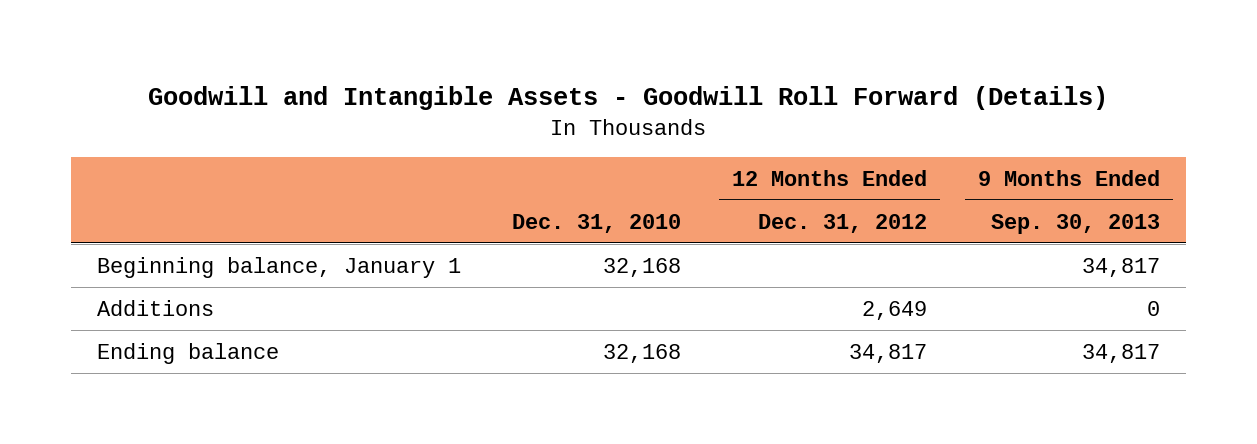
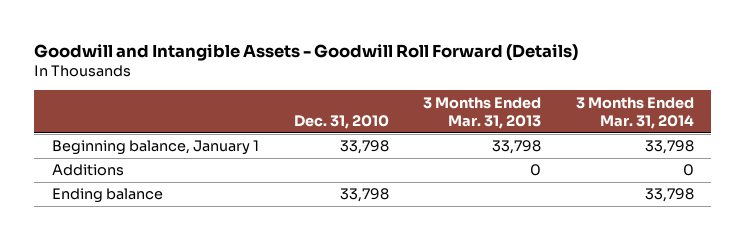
- | Dec. 31, 2010 | 12 Months Ended Dec. 31, 2012 | 9 Months Ended Sep. 30, 2013
+ | Dec. 31, 2010 | 3 Months Ended Mar. 31, 2013 | 3 Months Ended Mar. 31, 2014
- Beginning balance, January 1 | 32,168 | | 34,817
+ Beginning balance, January 1 | 33,798 | 33,798 | 33,798
- Ending balance | 32,168 | 34,817 | 34,817
+ Ending balance | 33,798 | | 33,798

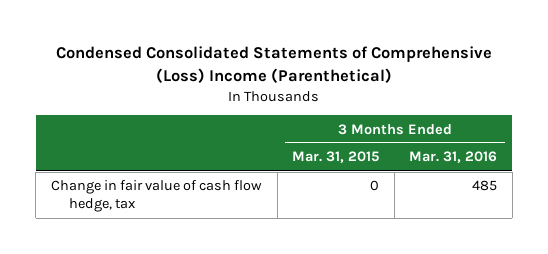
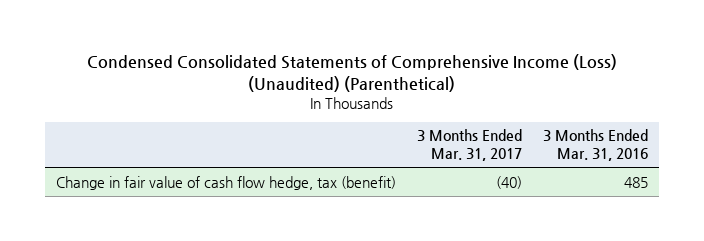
- Condensed Consolidated Statements of Comprehensive (Loss) Income (Parenthetical)
+ Condensed Consolidated Statements of Comprehensive Income (Loss) (Unaudited) (Parenthetical)
- | 3 Months Ended Mar. 31, 2015 | 3 Months Ended Mar. 31, 2016
+ | 3 Months Ended Mar. 31, 2017 | 3 Months Ended Mar. 31, 2016
- Change in fair value of cash flow hedge, tax | 0 | 485
+ Change in fair value of cash flow hedge, tax (benefit) | (40) | 485

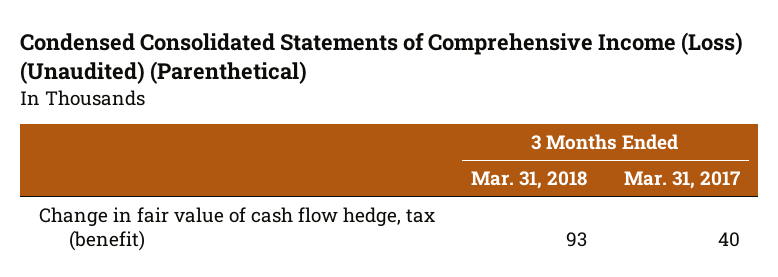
- | 3 Months Ended Mar. 31, 2017 | 3 Months Ended Mar. 31, 2016
+ | 3 Months Ended Mar. 31, 2018 | 3 Months Ended Mar. 31, 2017
- Change in fair value of cash flow hedge, tax (benefit) | (40) | 485
+ Change in fair value of cash flow hedge, tax (benefit) | 93 | 40

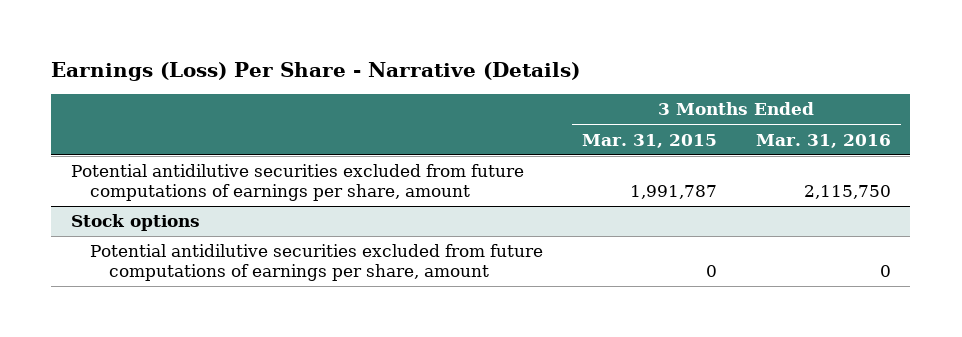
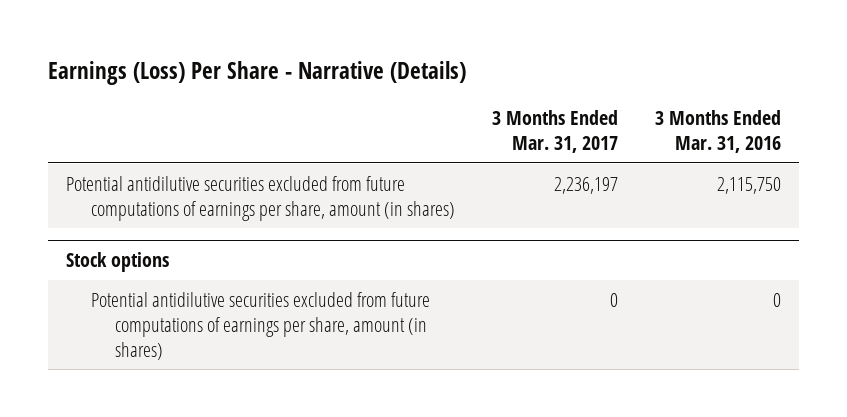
- | 3 Months Ended Mar. 31, 2015 | 3 Months Ended Mar. 31, 2016
+ | 3 Months Ended Mar. 31, 2017 | 3 Months Ended Mar. 31, 2016
- Potential antidilutive securities excluded from future computations of earnings per share, amount | 1,991,787 | 2,115,750
+ Potential antidilutive securities excluded from future computations of earnings per share, amount (in shares) | 2,236,197 | 2,115,750
@ Stock options
- Potential antidilutive securities excluded from future computations of earnings per share, amount | 0 | 0
+ Potential antidilutive securities excluded from future computations of earnings per share, amount (in shares) | 0 | 0

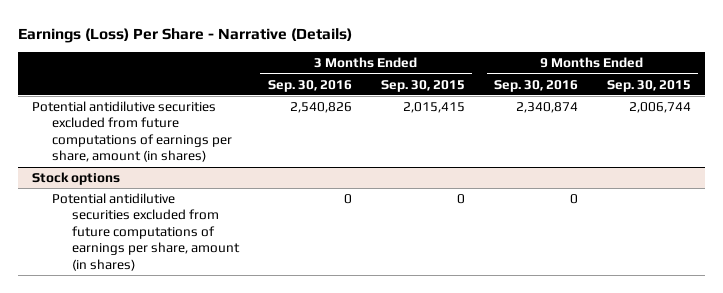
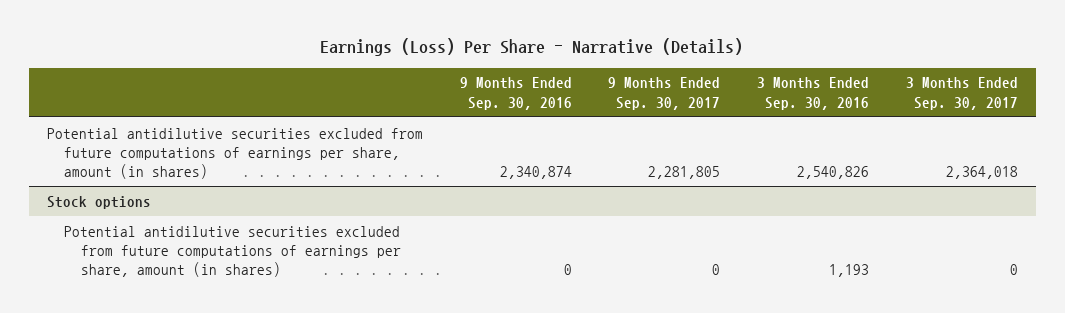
- | 3 Months Ended Sep. 30, 2016 | 3 Months Ended Sep. 30, 2015 | 9 Months Ended Sep. 30, 2016 | 9 Months Ended Sep. 30, 2015
+ | 9 Months Ended Sep. 30, 2016 | 9 Months Ended Sep. 30, 2017 | 3 Months Ended Sep. 30, 2016 | 3 Months Ended Sep. 30, 2017
@ Stock options
- Potential antidilutive securities excluded from future computations of earnings per share, amount (in shares) | 0 | 0 | 0 |
+ Potential antidilutive securities excluded from future computations of earnings per share, amount (in shares) | 0 | 0 | 1,193 | 0

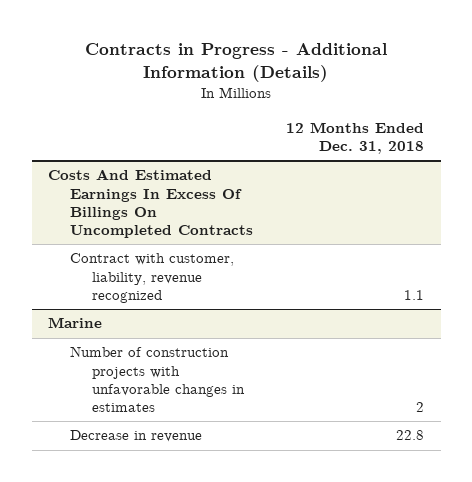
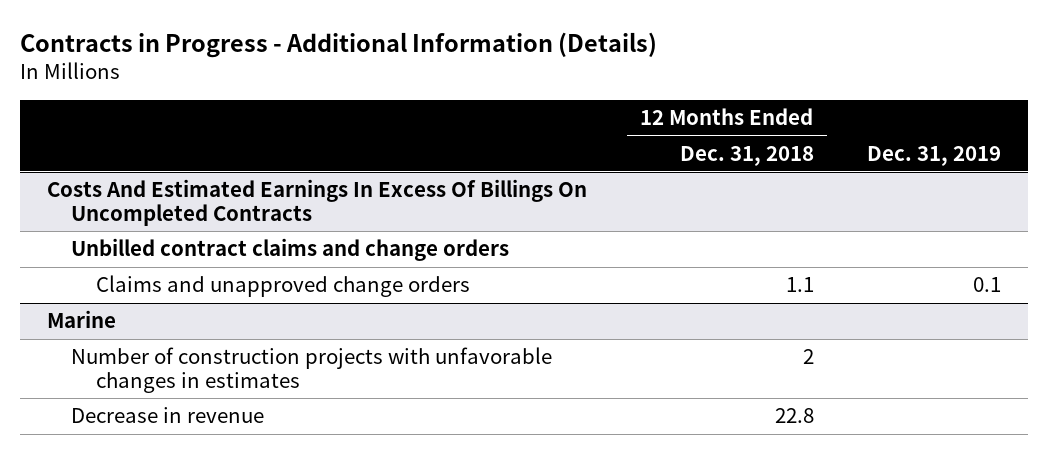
- | 12 Months Ended Dec. 31, 2018
+ | 12 Months Ended Dec. 31, 2018 | Dec. 31, 2019
@ Costs And Estimated Earnings In Excess Of Billings On Uncompleted Contracts
- Contract with customer, liability, revenue recognized | 1.1
+ Unbilled contract claims and change orders
+ Claims and unapproved change orders | 1.1 | 0.1

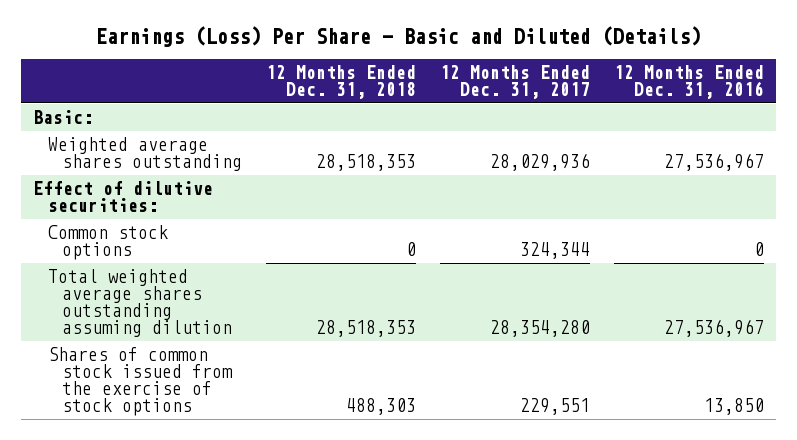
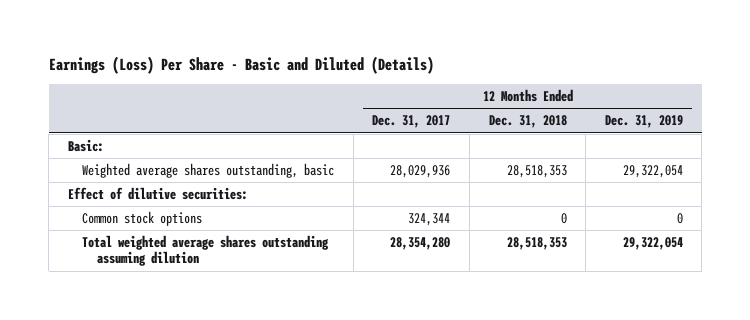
- | 12 Months Ended Dec. 31, 2018 | 12 Months Ended Dec. 31, 2017 | 12 Months Ended Dec. 31, 2016
+ | 12 Months Ended Dec. 31, 2017 | 12 Months Ended Dec. 31, 2018 | 12 Months Ended Dec. 31, 2019
- Weighted average shares outstanding | 28,518,353 | 28,029,936 | 27,536,967
+ Weighted average shares outstanding, basic | 28,029,936 | 28,518,353 | 29,322,054
- Shares of common stock issued from the exercise of stock options | 488,303 | 229,551 | 13,850

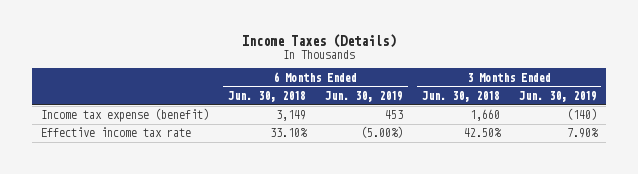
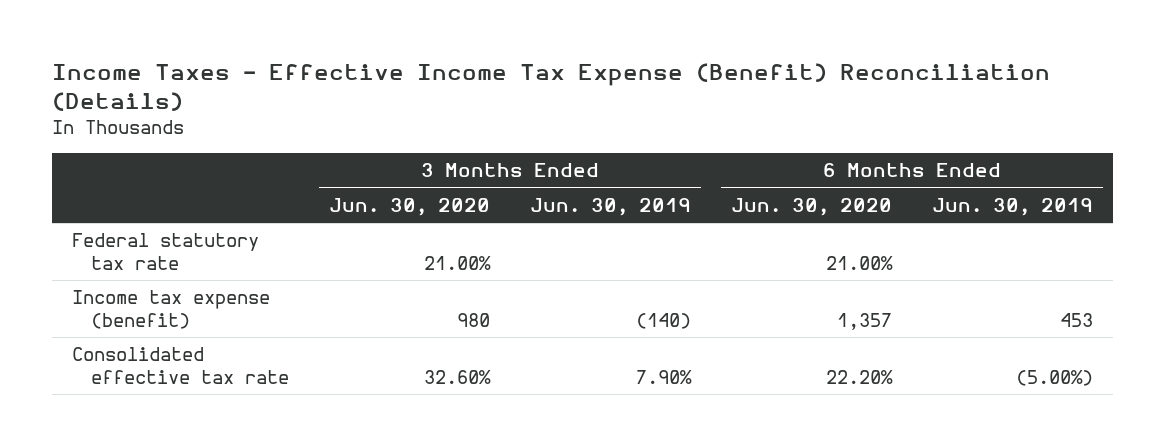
- Income Taxes (Details)
+ Income Taxes - Effective Income Tax Expense (Benefit) Reconciliation (Details)
- | 6 Months Ended Jun. 30, 2018 | 6 Months Ended Jun. 30, 2019 | 3 Months Ended Jun. 30, 2018 | 3 Months Ended Jun. 30, 2019
+ | 3 Months Ended Jun. 30, 2020 | 3 Months Ended Jun. 30, 2019 | 6 Months Ended Jun. 30, 2020 | 6 Months Ended Jun. 30, 2019
+ Federal statutory tax rate | 21.00% | | 21.00% |
- Effective income tax rate | 33.10% | (5.00%) | 42.50% | 7.90%
+ Consolidated effective tax rate | 32.60% | 7.90% | 22.20% | (5.00%)

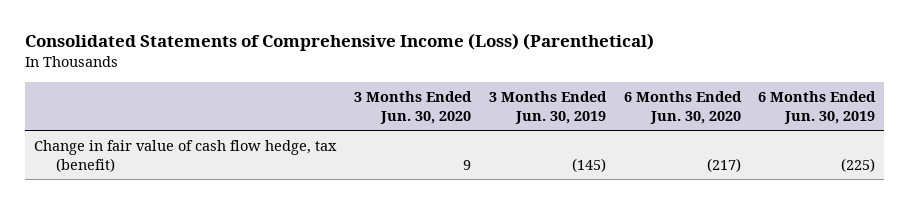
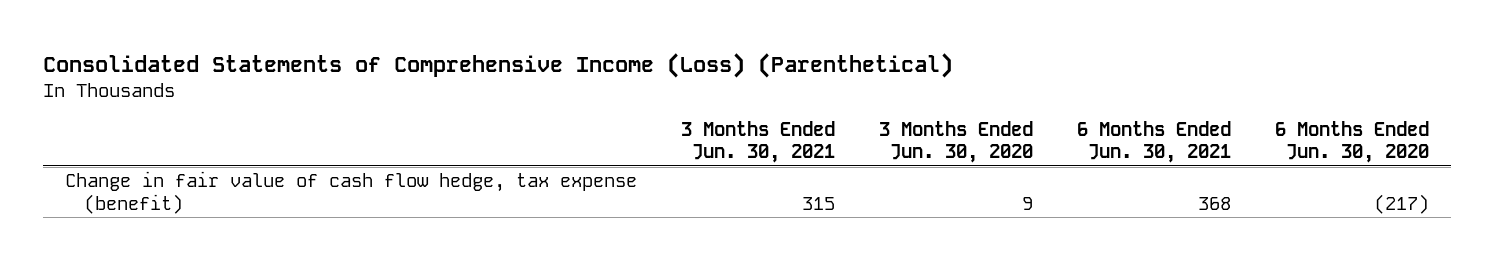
- | 3 Months Ended Jun. 30, 2020 | 3 Months Ended Jun. 30, 2019 | 6 Months Ended Jun. 30, 2020 | 6 Months Ended Jun. 30, 2019
+ | 3 Months Ended Jun. 30, 2021 | 3 Months Ended Jun. 30, 2020 | 6 Months Ended Jun. 30, 2021 | 6 Months Ended Jun. 30, 2020
- Change in fair value of cash flow hedge, tax (benefit) | 9 | (145) | (217) | (225)
+ Change in fair value of cash flow hedge, tax expense (benefit) | 315 | 9 | 368 | (217)

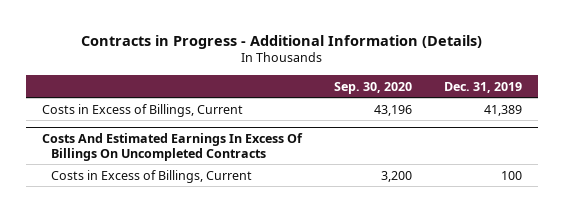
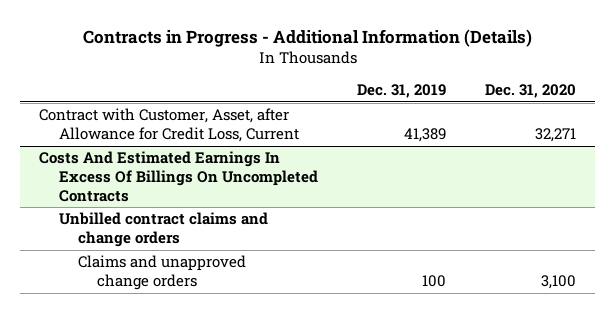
- | Sep. 30, 2020 | Dec. 31, 2019
+ | Dec. 31, 2019 | Dec. 31, 2020
- Costs in Excess of Billings, Current | 43,196 | 41,389
+ Contract with Customer, Asset, after Allowance for Credit Loss, Current | 41,389 | 32,271
@ Costs And Estimated Earnings In Excess Of Billings On Uncompleted Contracts
- Costs in Excess of Billings, Current | 3,200 | 100
+ Unbilled contract claims and change orders
+ Claims and unapproved change orders | 100 | 3,100

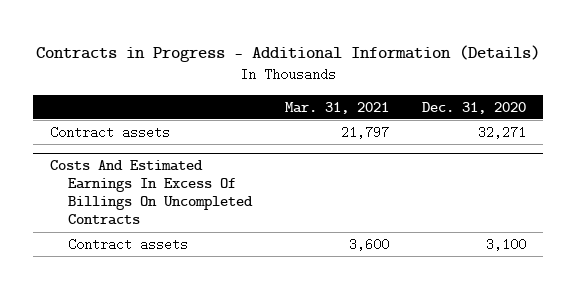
- | Dec. 31, 2019 | Dec. 31, 2020
+ | Mar. 31, 2021 | Dec. 31, 2020
- Contract with Customer, Asset, after Allowance for Credit Loss, Current | 41,389 | 32,271
+ Contract assets | 21,797 | 32,271
@ Costs And Estimated Earnings In Excess Of Billings On Uncompleted Contracts
- Unbilled contract claims and change orders
- Claims and unapproved change orders | 100 | 3,100
+ Contract assets | 3,600 | 3,100

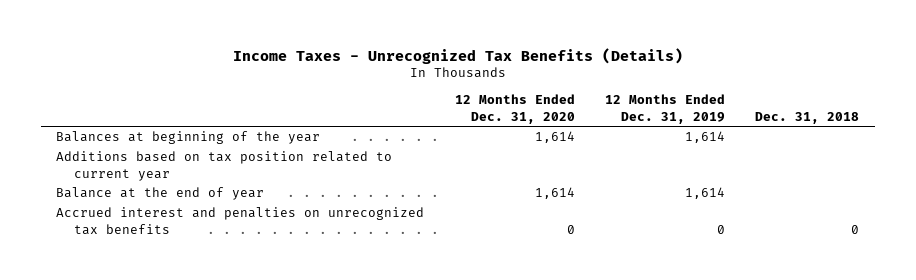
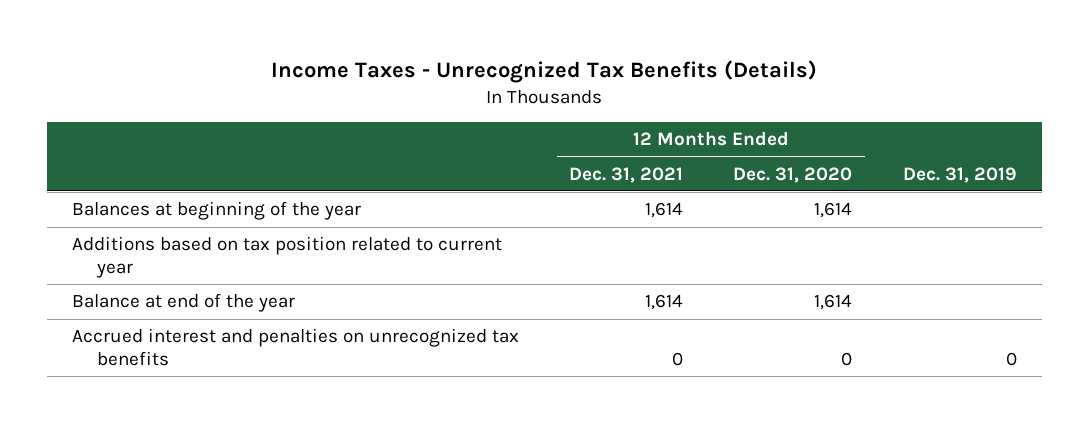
- | 12 Months Ended Dec. 31, 2020 | 12 Months Ended Dec. 31, 2019 | Dec. 31, 2018
+ | 12 Months Ended Dec. 31, 2021 | 12 Months Ended Dec. 31, 2020 | Dec. 31, 2019
- Balance at the end of year | 1,614 | 1,614 |
+ Balance at end of the year | 1,614 | 1,614 |

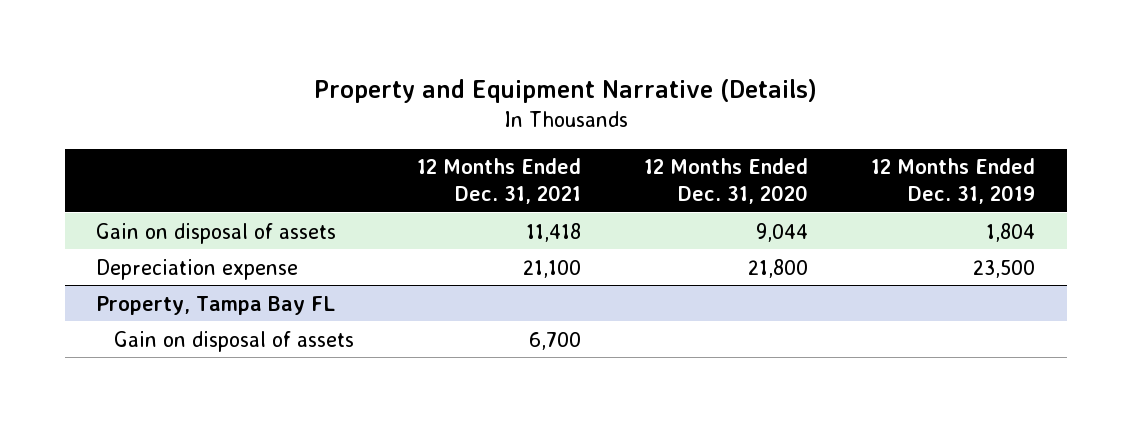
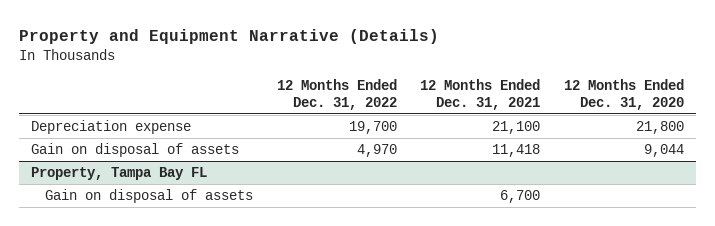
- | 12 Months Ended Dec. 31, 2021 | 12 Months Ended Dec. 31, 2020 | 12 Months Ended Dec. 31, 2019
+ | 12 Months Ended Dec. 31, 2022 | 12 Months Ended Dec. 31, 2021 | 12 Months Ended Dec. 31, 2020
moved down: Gain on disposal of assets | 4,970 | 11,418 | 9,044

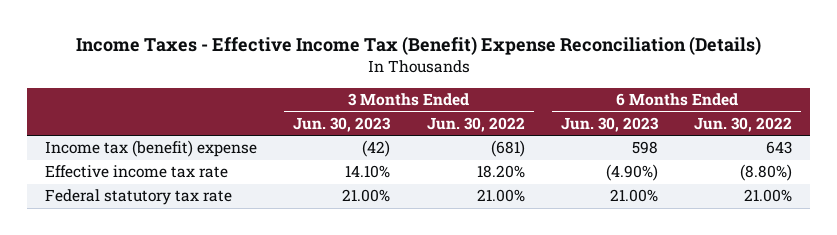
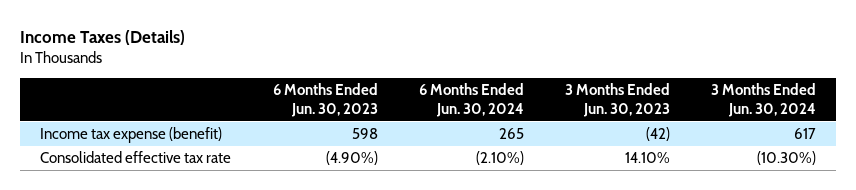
- Income Taxes - Effective Income Tax (Benefit) Expense Reconciliation (Details)
+ Income Taxes (Details)
- | 3 Months Ended Jun. 30, 2023 | 3 Months Ended Jun. 30, 2022 | 6 Months Ended Jun. 30, 2023 | 6 Months Ended Jun. 30, 2022
+ | 6 Months Ended Jun. 30, 2023 | 6 Months Ended Jun. 30, 2024 | 3 Months Ended Jun. 30, 2023 | 3 Months Ended Jun. 30, 2024
- Income tax (benefit) expense | (42) | (681) | 598 | 643
- Effective income tax rate | 14.10% | 18.20% | (4.90%) | (8.80%)
- Federal statutory tax rate | 21.00% | 21.00% | 21.00% | 21.00%
+ Income tax expense (benefit) | 598 | 265 | (42) | 617
+ Consolidated effective tax rate | (4.90%) | (2.10%) | 14.10% | (10.30%)

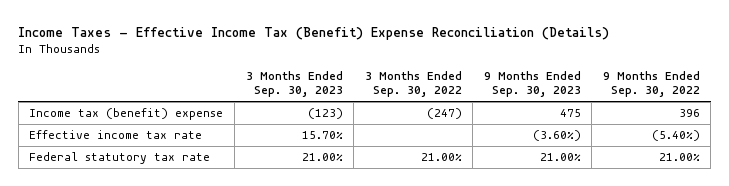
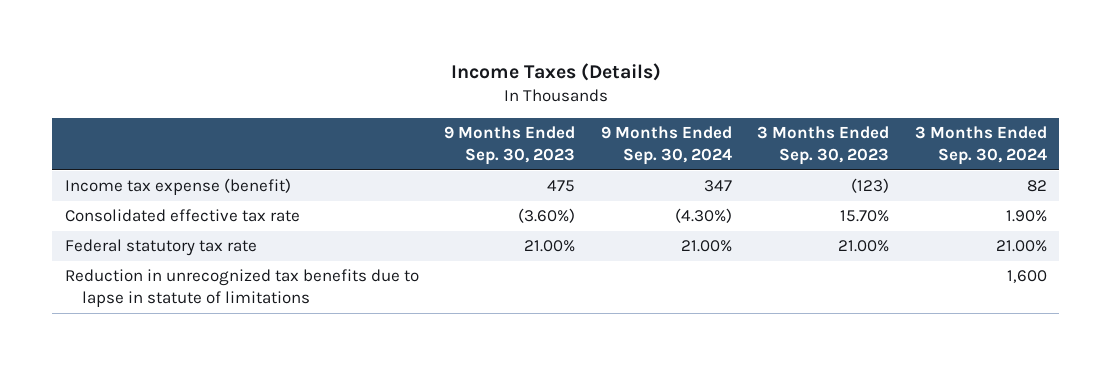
- Income Taxes - Effective Income Tax (Benefit) Expense Reconciliation (Details)
+ Income Taxes (Details)
- | 3 Months Ended Sep. 30, 2023 | 3 Months Ended Sep. 30, 2022 | 9 Months Ended Sep. 30, 2023 | 9 Months Ended Sep. 30, 2022
+ | 9 Months Ended Sep. 30, 2023 | 9 Months Ended Sep. 30, 2024 | 3 Months Ended Sep. 30, 2023 | 3 Months Ended Sep. 30, 2024
- Income tax (benefit) expense | (123) | (247) | 475 | 396
- Effective income tax rate | 15.70% | | (3.60%) | (5.40%)
+ Income tax expense (benefit) | 475 | 347 | (123) | 82
+ Consolidated effective tax rate | (3.60%) | (4.30%) | 15.70% | 1.90%
+ Reduction in unrecognized tax benefits due to lapse in statute of limitations | | | | 1,600

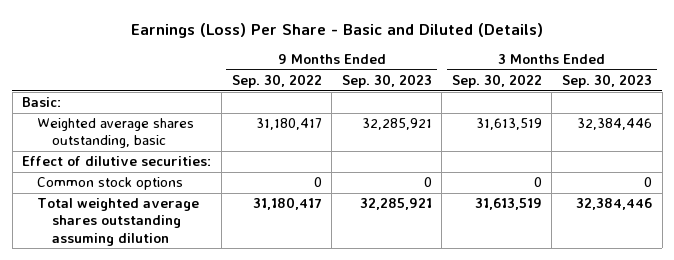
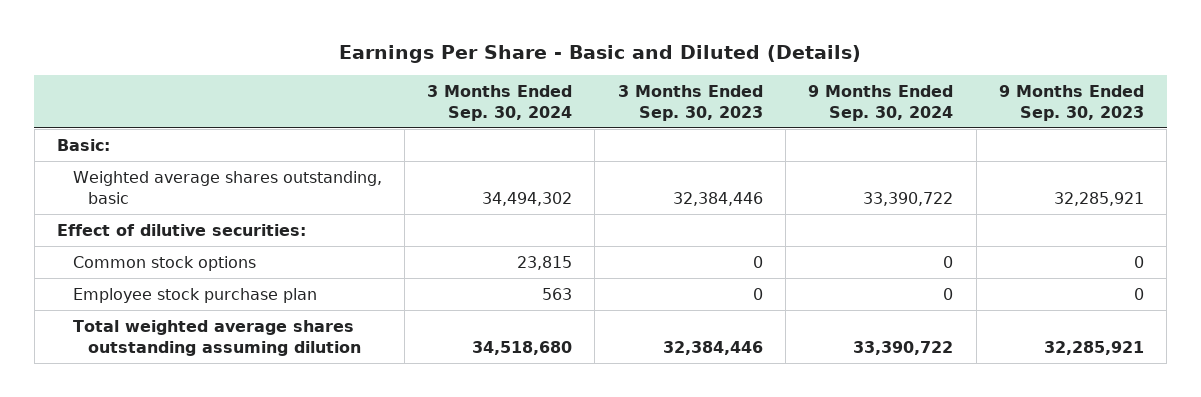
- Earnings (Loss) Per Share - Basic and Diluted (Details)
+ Earnings Per Share - Basic and Diluted (Details)
- | 9 Months Ended Sep. 30, 2022 | 9 Months Ended Sep. 30, 2023 | 3 Months Ended Sep. 30, 2022 | 3 Months Ended Sep. 30, 2023
+ | 3 Months Ended Sep. 30, 2024 | 3 Months Ended Sep. 30, 2023 | 9 Months Ended Sep. 30, 2024 | 9 Months Ended Sep. 30, 2023
+ Employee stock purchase plan | 563 | 0 | 0 | 0

